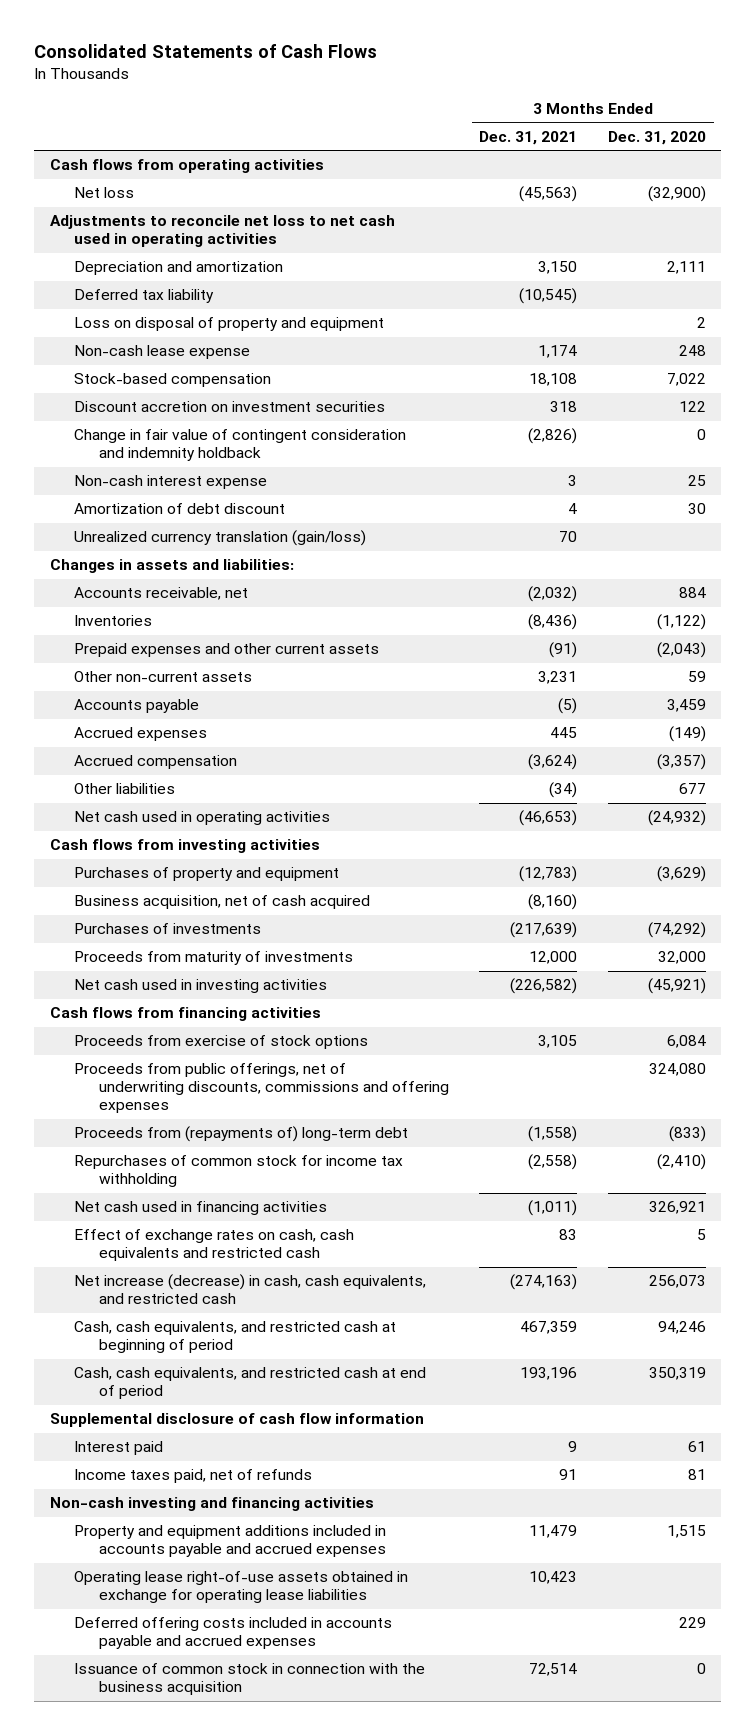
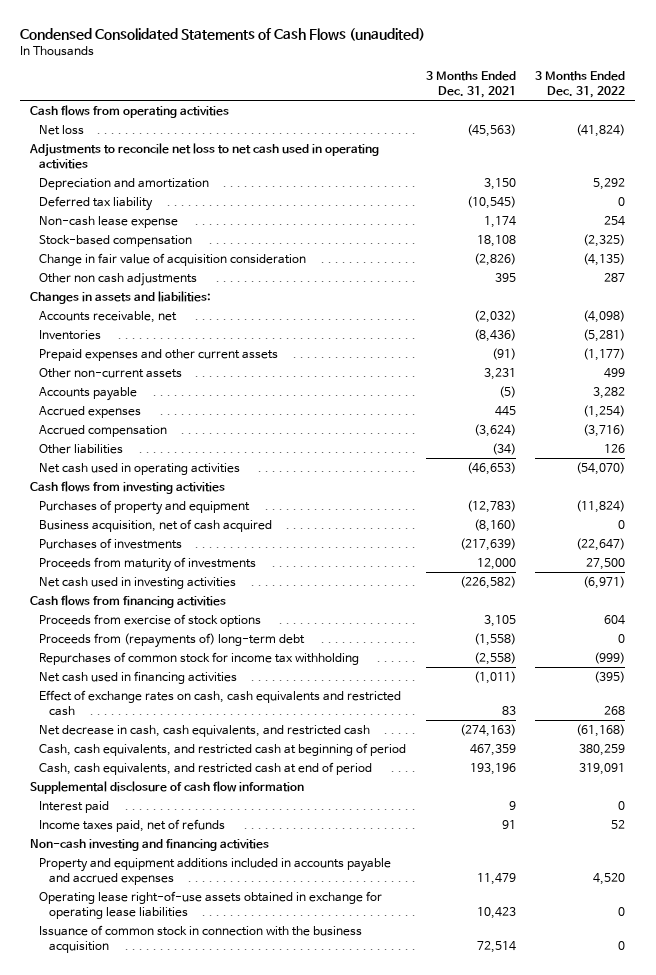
- Consolidated Statements of Cash Flows
+ Condensed Consolidated Statements of Cash Flows (unaudited)
- | 3 Months Ended Dec. 31, 2021 | 3 Months Ended Dec. 31, 2020
+ | 3 Months Ended Dec. 31, 2021 | 3 Months Ended Dec. 31, 2022
- Loss on disposal of property and equipment | | 2
- Discount accretion on investment securities | 318 | 122
- Change in fair value of contingent consideration and indemnity holdback | (2,826) | 0
- Non-cash interest expense | 3 | 25
- Amortization of debt discount | 4 | 30
- Unrealized currency translation (gain/loss) | 70 |
+ Change in fair value of acquisition consideration | (2,826) | (4,135)
+ Other non cash adjustments | 395 | 287
- Proceeds from public offerings, net of underwriting discounts, commissions and offering expenses | | 324,080
- Net increase (decrease) in cash, cash equivalents, and restricted cash | (274,163) | 256,073
+ Net decrease in cash, cash equivalents, and restricted cash | (274,163) | (61,168)
- Deferred offering costs included in accounts payable and accrued expenses | | 229

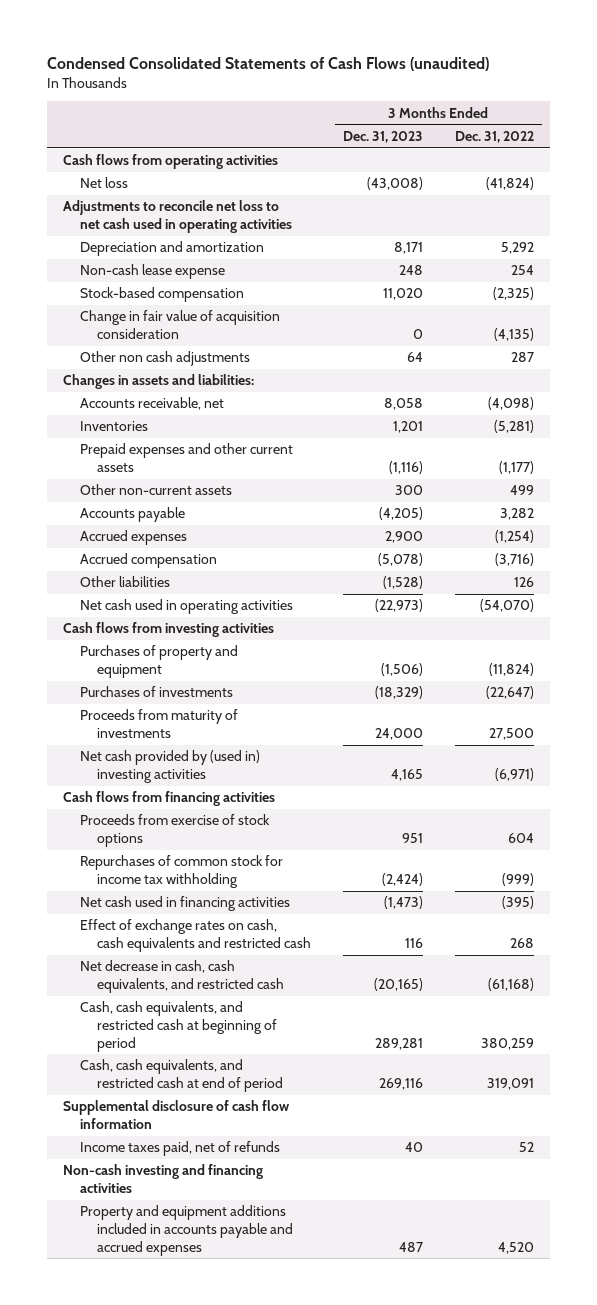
- | 3 Months Ended Dec. 31, 2021 | 3 Months Ended Dec. 31, 2022
+ | 3 Months Ended Dec. 31, 2023 | 3 Months Ended Dec. 31, 2022
- Deferred tax liability | (10,545) | 0
- Business acquisition, net of cash acquired | (8,160) | 0
- Net cash used in investing activities | (226,582) | (6,971)
+ Net cash provided by (used in) investing activities | 4,165 | (6,971)
- Proceeds from (repayments of) long-term debt | (1,558) | 0
- Interest paid | 9 | 0
- Operating lease right-of-use assets obtained in exchange for operating lease liabilities | 10,423 | 0
- Issuance of common stock in connection with the business acquisition | 72,514 | 0

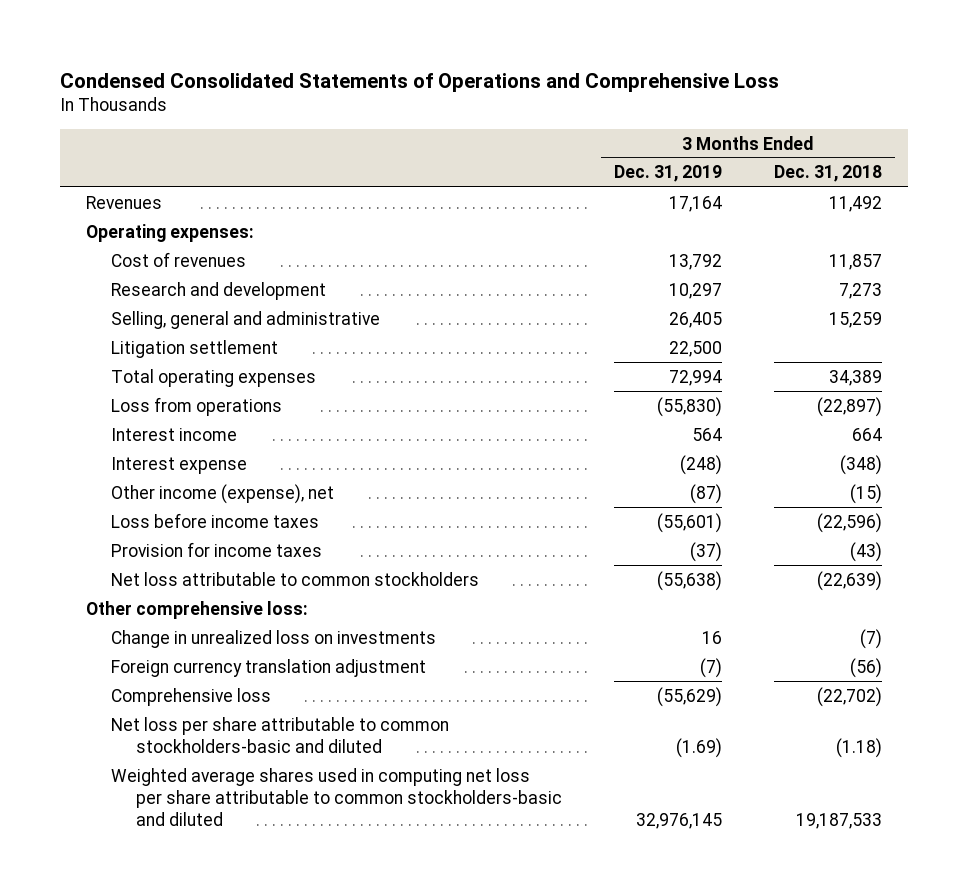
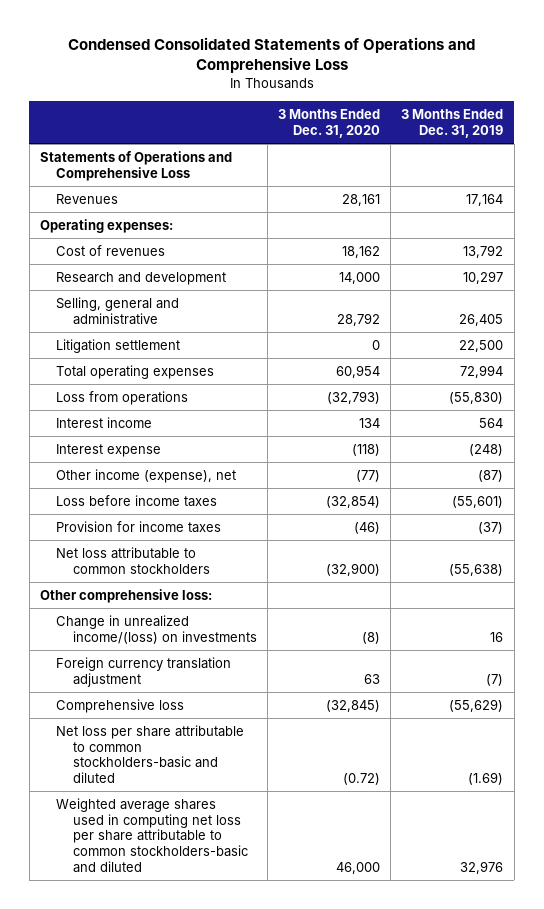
- | 3 Months Ended Dec. 31, 2019 | 3 Months Ended Dec. 31, 2018
+ | 3 Months Ended Dec. 31, 2020 | 3 Months Ended Dec. 31, 2019
+ Statements of Operations and Comprehensive Loss
- Change in unrealized loss on investments | 16 | (7)
+ Change in unrealized income/(loss) on investments | (8) | 16
- Weighted average shares used in computing net loss per share attributable to common stockholders-basic and diluted | 32,976,145 | 19,187,533
+ Weighted average shares used in computing net loss per share attributable to common stockholders-basic and diluted | 46,000 | 32,976

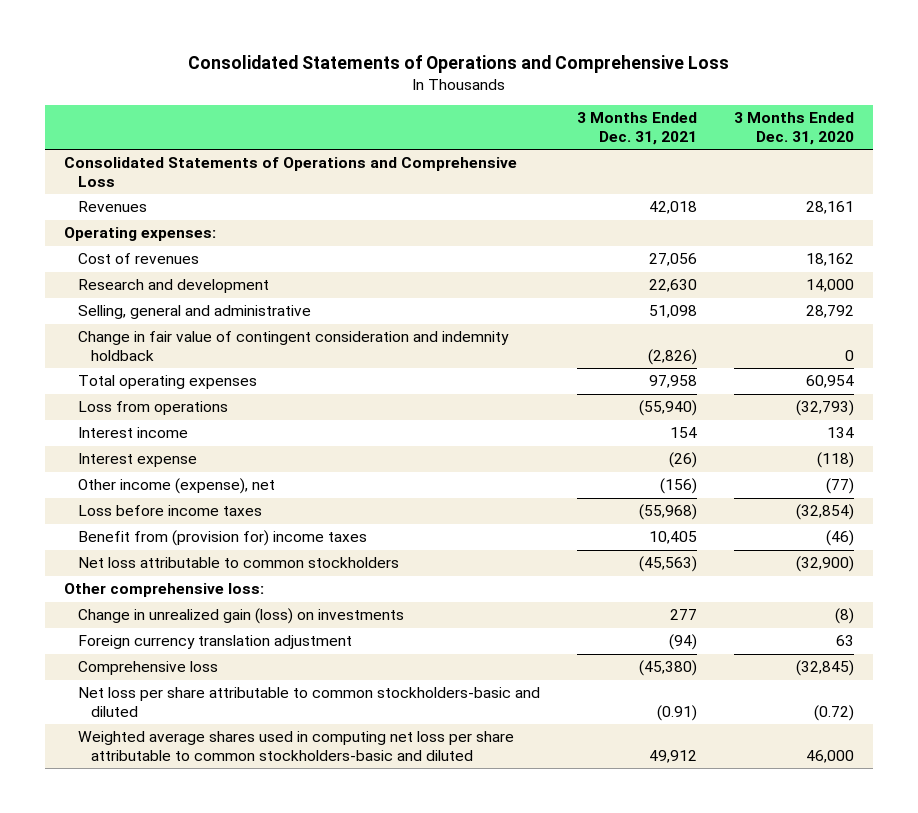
- Condensed Consolidated Statements of Operations and Comprehensive Loss
+ Consolidated Statements of Operations and Comprehensive Loss
- | 3 Months Ended Dec. 31, 2020 | 3 Months Ended Dec. 31, 2019
+ | 3 Months Ended Dec. 31, 2021 | 3 Months Ended Dec. 31, 2020
- Statements of Operations and Comprehensive Loss
+ Consolidated Statements of Operations and Comprehensive Loss
- Litigation settlement | 0 | 22,500
+ Change in fair value of contingent consideration and indemnity holdback | (2,826) | 0
- Provision for income taxes | (46) | (37)
+ Benefit from (provision for) income taxes | 10,405 | (46)
- Change in unrealized income/(loss) on investments | (8) | 16
+ Change in unrealized gain (loss) on investments | 277 | (8)

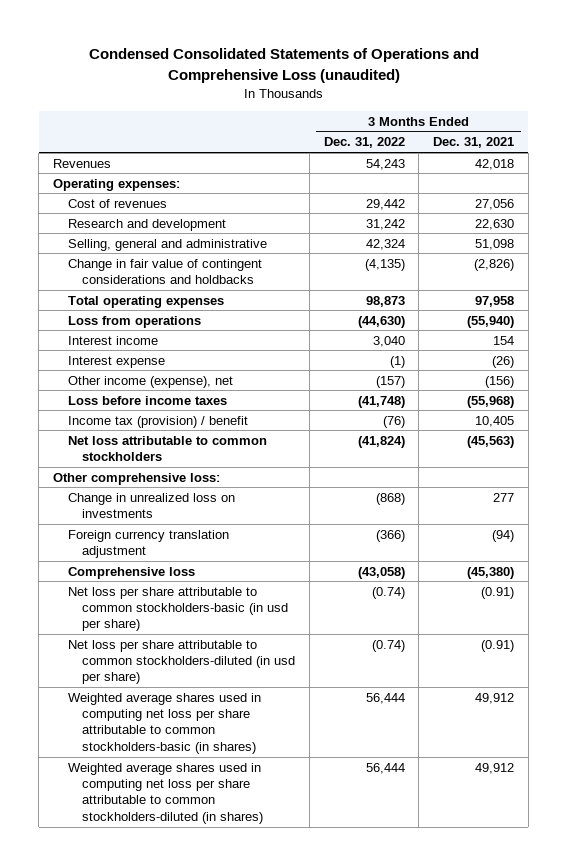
- Consolidated Statements of Operations and Comprehensive Loss
+ Condensed Consolidated Statements of Operations and Comprehensive Loss (unaudited)
- | 3 Months Ended Dec. 31, 2021 | 3 Months Ended Dec. 31, 2020
+ | 3 Months Ended Dec. 31, 2022 | 3 Months Ended Dec. 31, 2021
- Consolidated Statements of Operations and Comprehensive Loss
- Change in fair value of contingent consideration and indemnity holdback | (2,826) | 0
+ Change in fair value of contingent considerations and holdbacks | (4,135) | (2,826)
- Benefit from (provision for) income taxes | 10,405 | (46)
+ Income tax (provision) / benefit | (76) | 10,405
- Change in unrealized gain (loss) on investments | 277 | (8)
+ Change in unrealized loss on investments | (868) | 277
- Net loss per share attributable to common stockholders-basic and diluted | (0.91) | (0.72)
- Weighted average shares used in computing net loss per share attributable to common stockholders-basic and diluted | 49,912 | 46,000
+ Net loss per share attributable to common stockholders-basic (in usd per share) | (0.74) | (0.91)
+ Net loss per share attributable to common stockholders-diluted (in usd per share) | (0.74) | (0.91)
+ Weighted average shares used in computing net loss per share attributable to common stockholders-basic (in shares) | 56,444 | 49,912
+ Weighted average shares used in computing net loss per share attributable to common stockholders-diluted (in shares) | 56,444 | 49,912

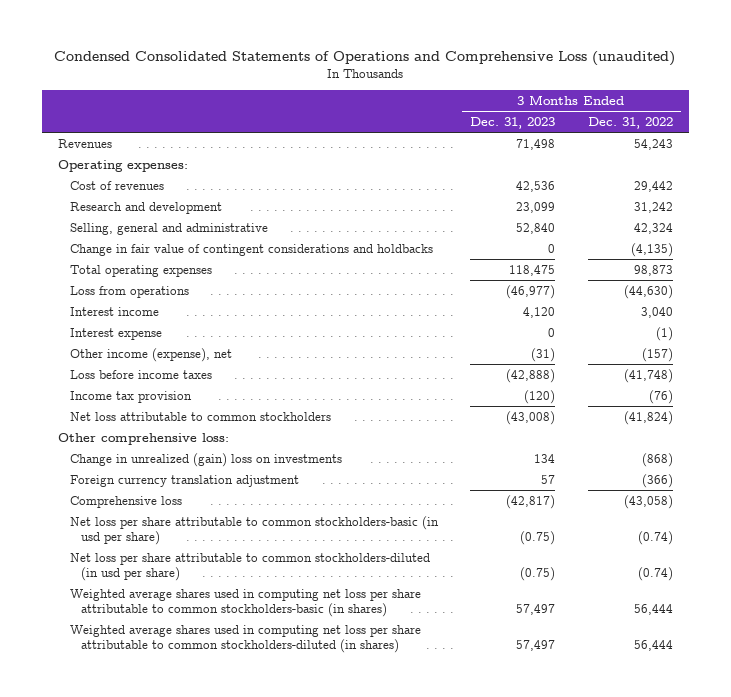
- | 3 Months Ended Dec. 31, 2022 | 3 Months Ended Dec. 31, 2021
+ | 3 Months Ended Dec. 31, 2023 | 3 Months Ended Dec. 31, 2022
- Income tax (provision) / benefit | (76) | 10,405
+ Income tax provision | (120) | (76)
- Change in unrealized loss on investments | (868) | 277
+ Change in unrealized (gain) loss on investments | 134 | (868)

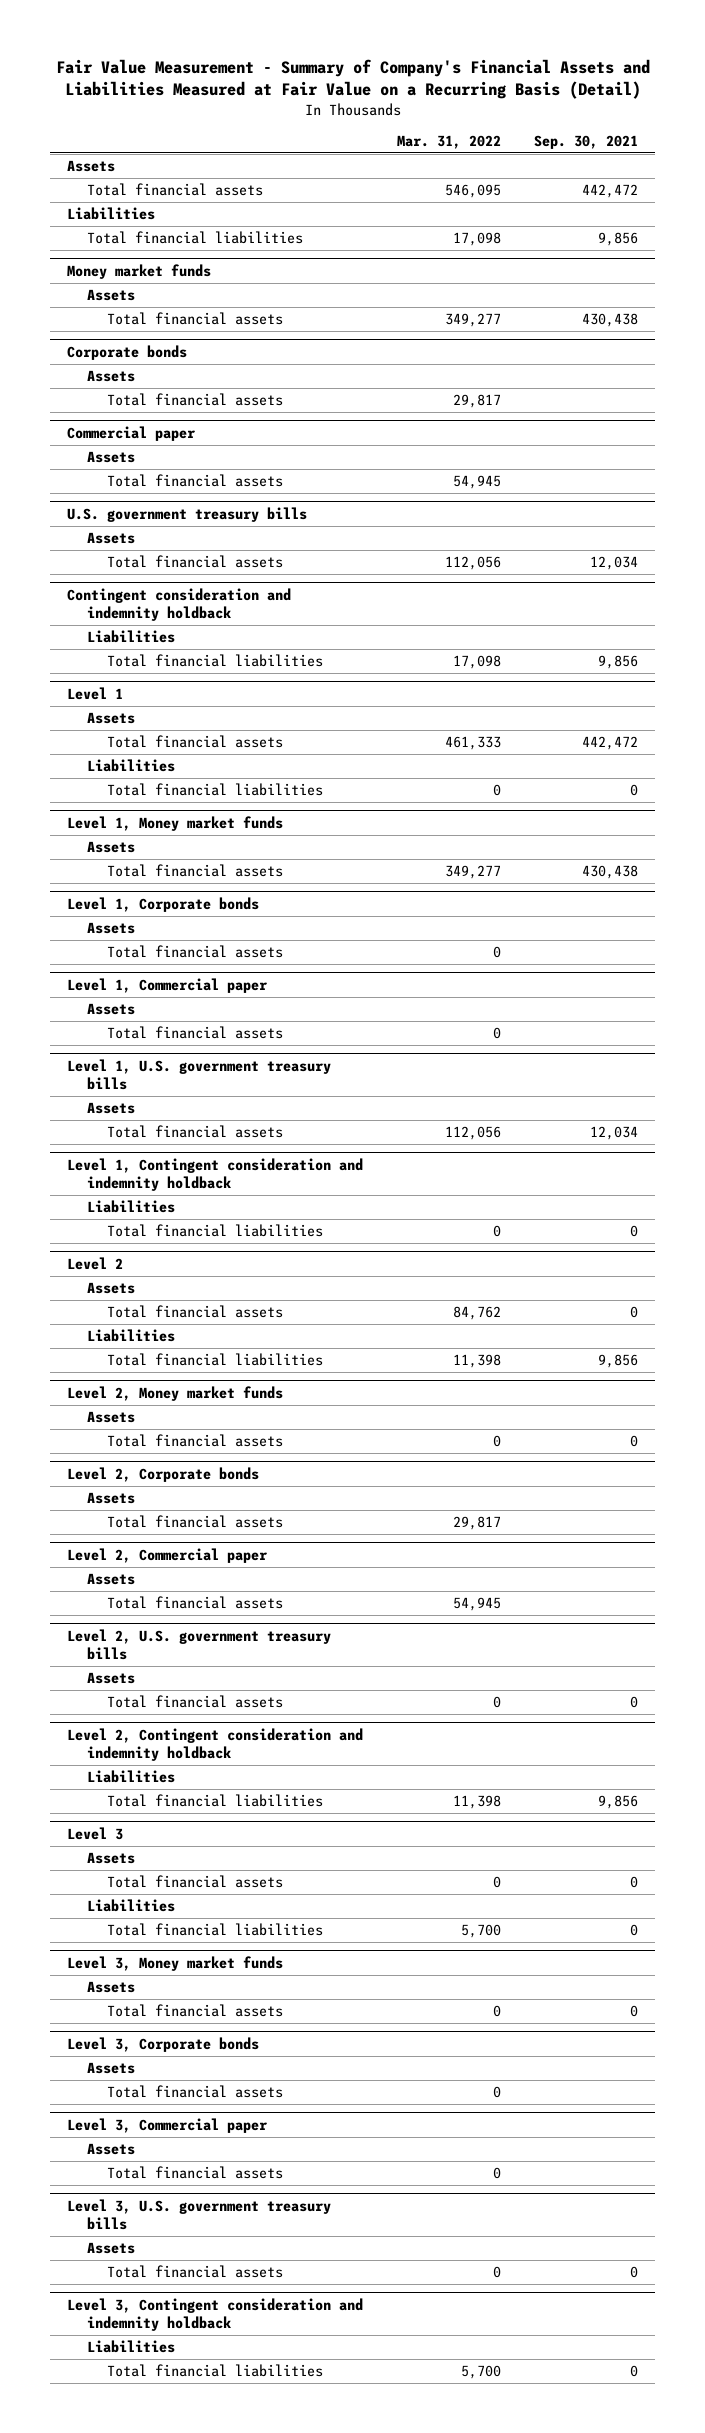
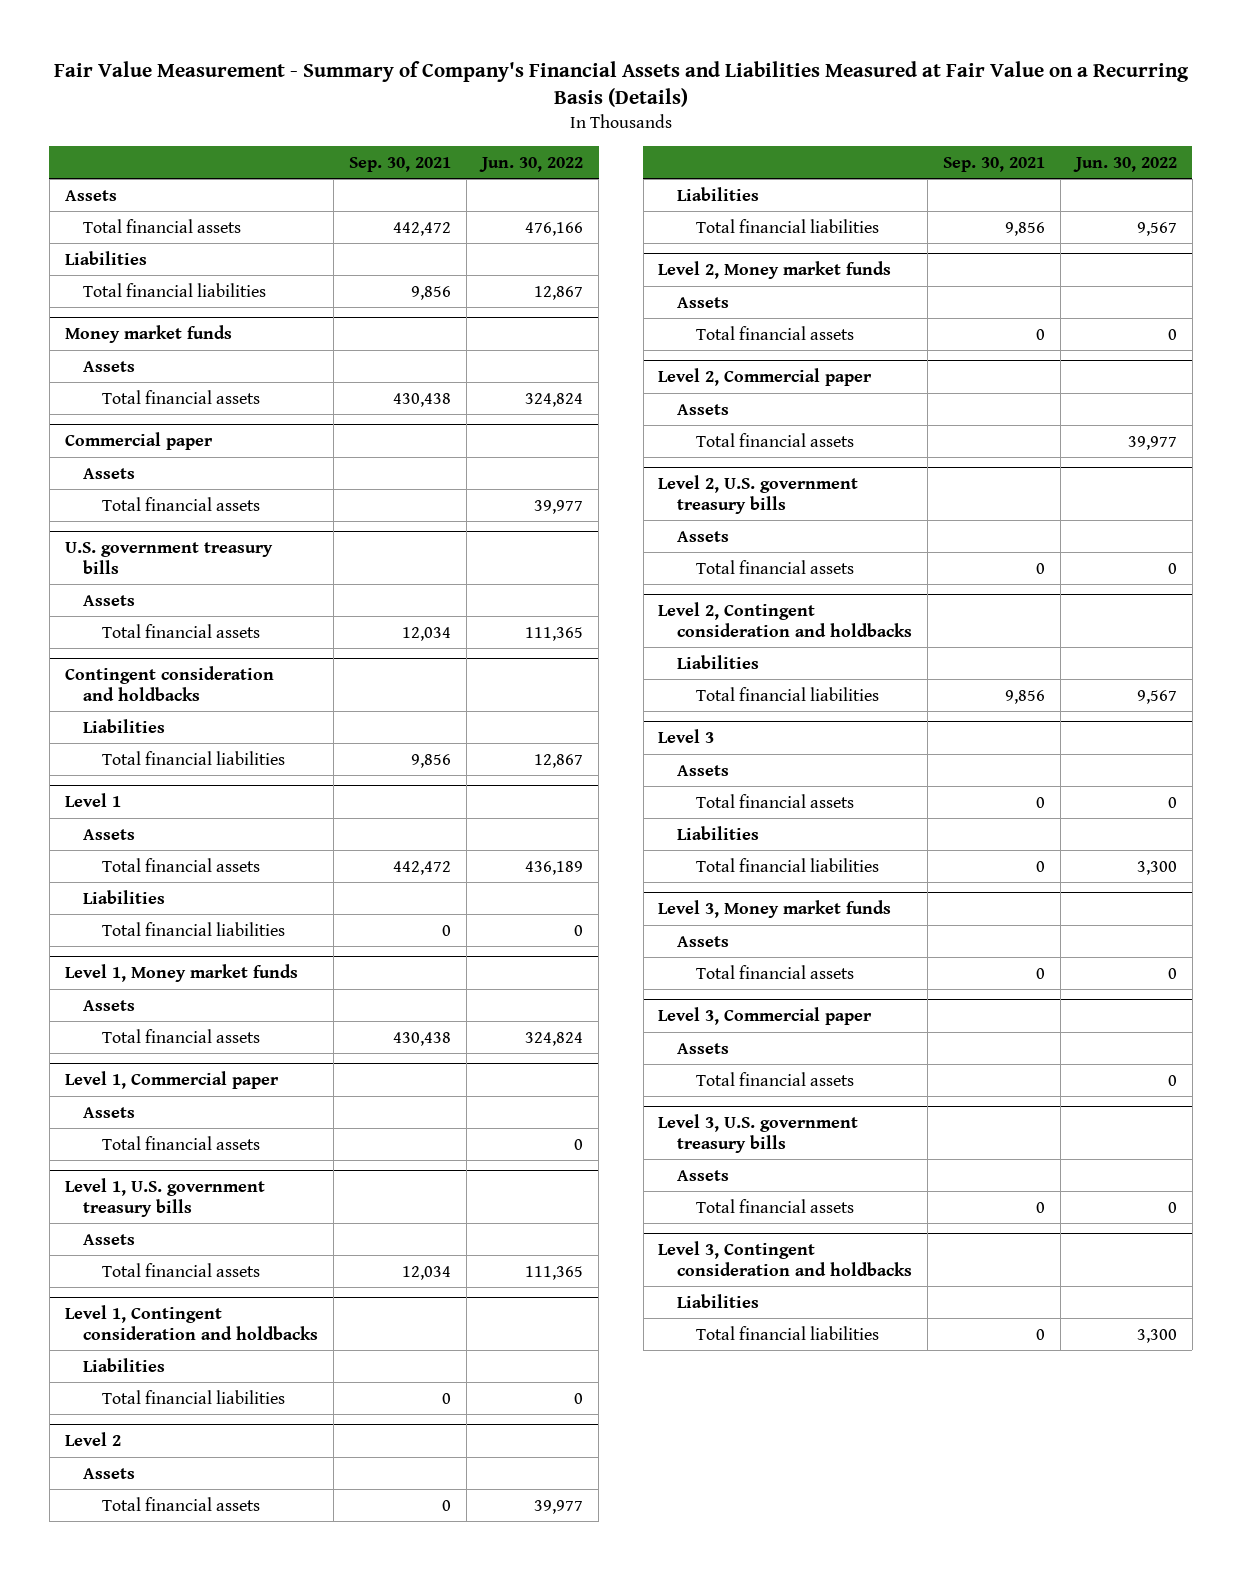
- Fair Value Measurement - Summary of Company's Financial Assets and Liabilities Measured at Fair Value on a Recurring Basis (Detail)
+ Fair Value Measurement - Summary of Company's Financial Assets and Liabilities Measured at Fair Value on a Recurring Basis (Details)
- | Mar. 31, 2022 | Sep. 30, 2021
+ | Sep. 30, 2021 | Jun. 30, 2022
- Corporate bonds
- Assets
- Total financial assets | 29,817 |
- Contingent consideration and indemnity holdback
+ Contingent consideration and holdbacks
- Level 1, Corporate bonds
- Assets
- Total financial assets | 0 |
- Level 1, Contingent consideration and indemnity holdback
+ Level 1, Contingent consideration and holdbacks
- Level 2, Corporate bonds
- Assets
- Total financial assets | 29,817 |
- Level 2, Contingent consideration and indemnity holdback
+ Level 2, Contingent consideration and holdbacks
- Level 3, Corporate bonds
- Assets
- Total financial assets | 0 |
- Level 3, Contingent consideration and indemnity holdback
+ Level 3, Contingent consideration and holdbacks

